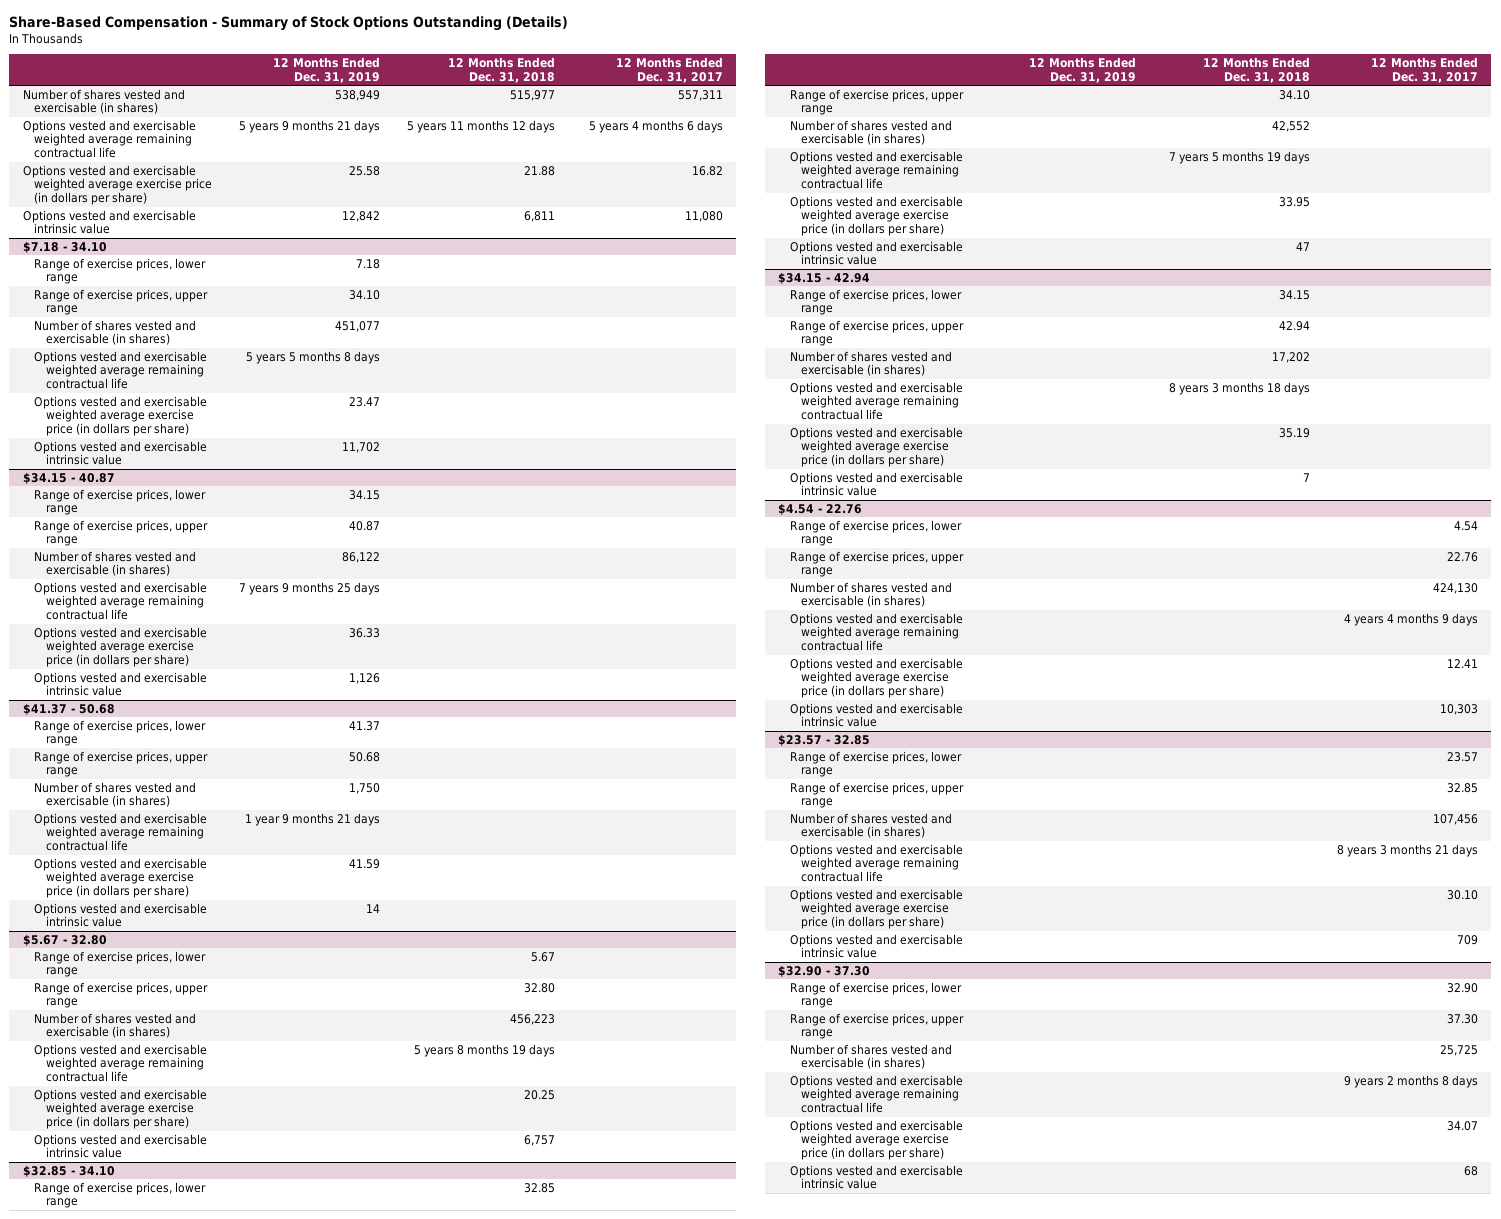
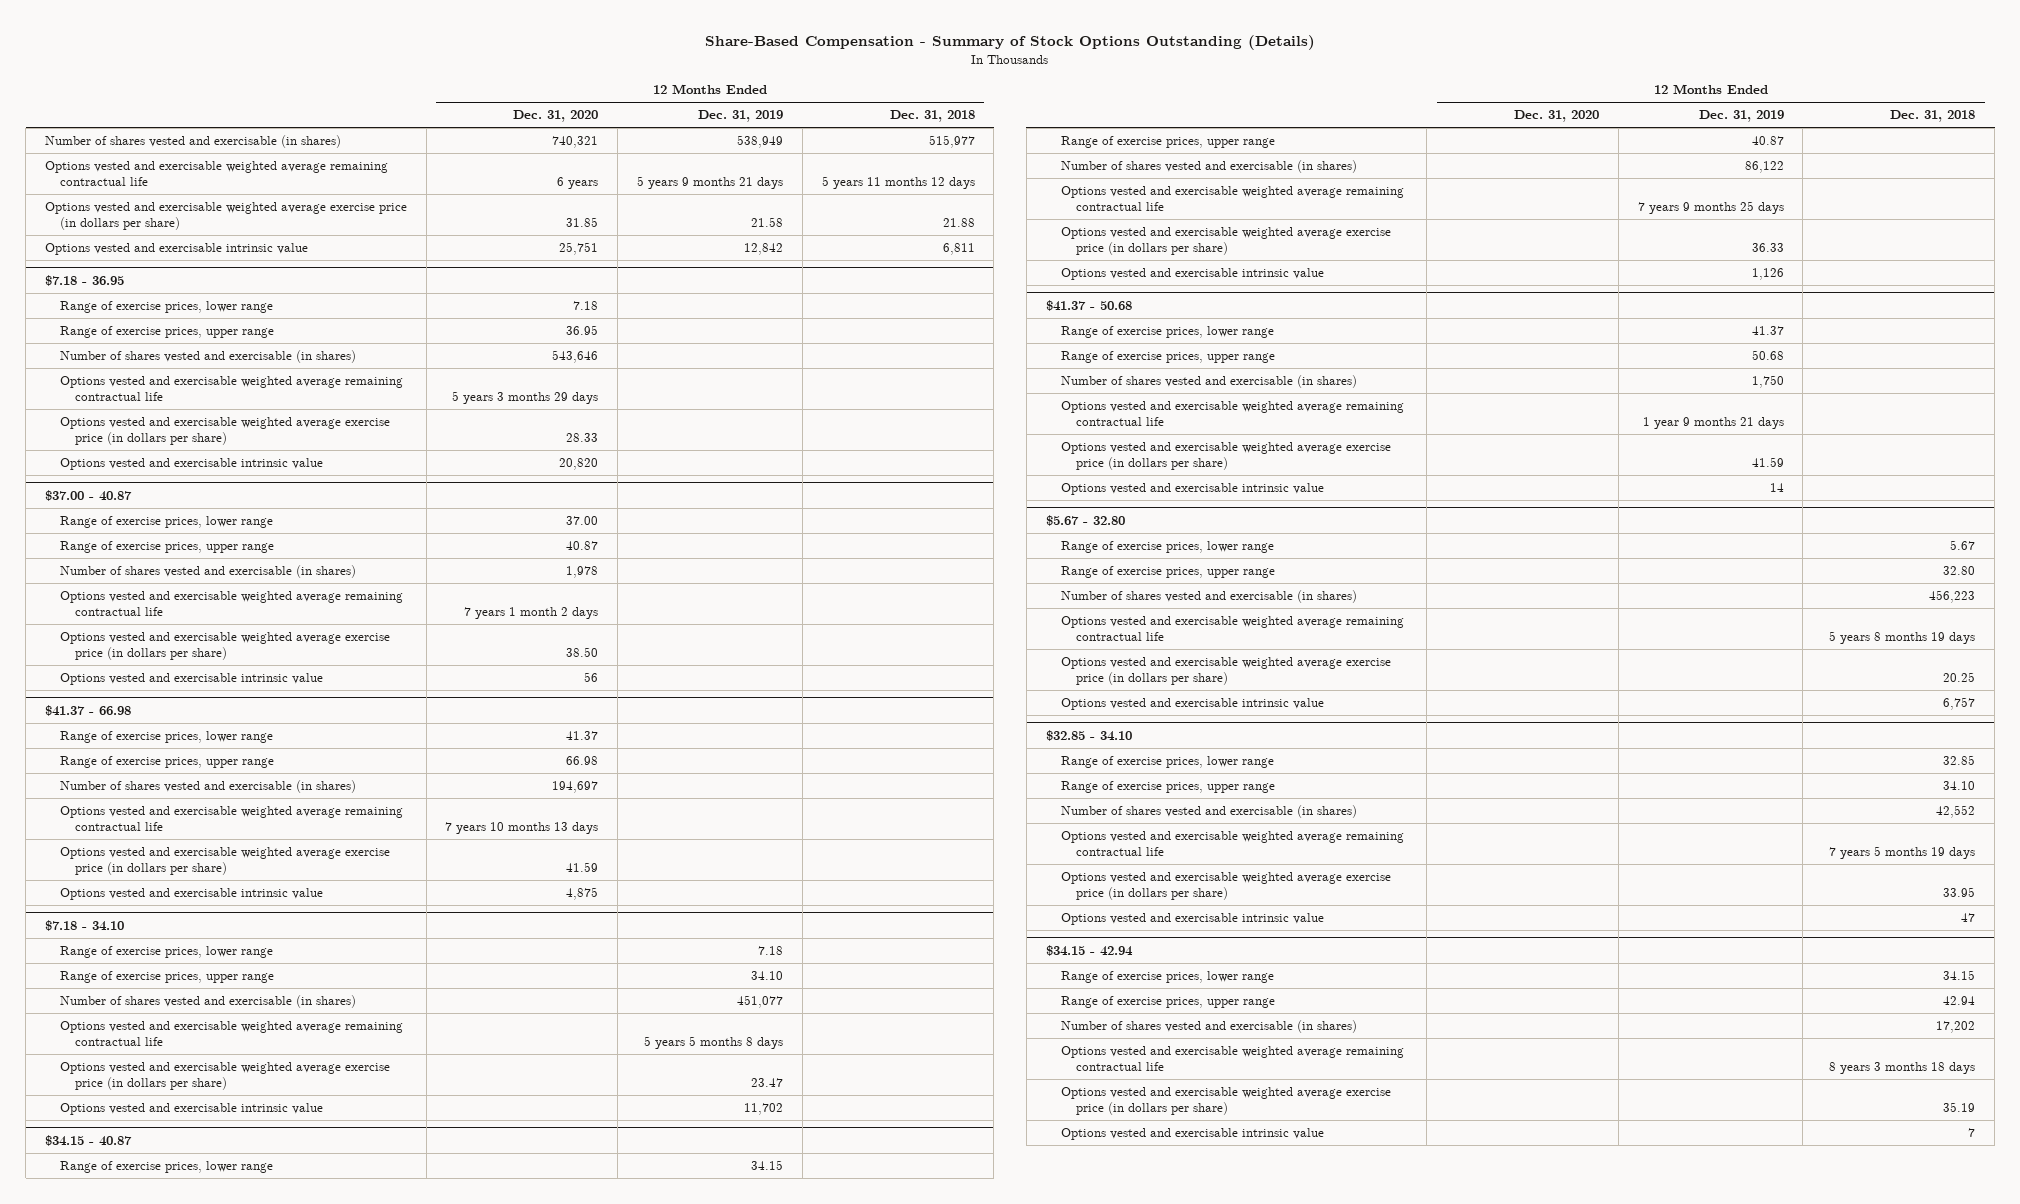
- | 12 Months Ended Dec. 31, 2019 | 12 Months Ended Dec. 31, 2018 | 12 Months Ended Dec. 31, 2017
+ | 12 Months Ended Dec. 31, 2020 | 12 Months Ended Dec. 31, 2019 | 12 Months Ended Dec. 31, 2018
- Options vested and exercisable weighted average exercise price (in dollars per share) | 25.58 | 21.88 | 16.82
+ Options vested and exercisable weighted average exercise price (in dollars per share) | 31.85 | 21.58 | 21.88
+ $7.18 - 36.95
+ Range of exercise prices, lower range | 7.18 | |
+ Range of exercise prices, upper range | 36.95 | |
+ Number of shares vested and exercisable (in shares) | 543,646 | |
+ Options vested and exercisable weighted average remaining contractual life | 5 years 3 months 29 days | |
+ Options vested and exercisable weighted average exercise price (in dollars per share) | 28.33 | |
+ Options vested and exercisable intrinsic value | 20,820 | |
+ $37.00 - 40.87
+ Range of exercise prices, lower range | 37.00 | |
+ Range of exercise prices, upper range | 40.87 | |
+ Number of shares vested and exercisable (in shares) | 1,978 | |
+ Options vested and exercisable weighted average remaining contractual life | 7 years 1 month 2 days | |
+ Options vested and exercisable weighted average exercise price (in dollars per share) | 38.50 | |
+ Options vested and exercisable intrinsic value | 56 | |
+ $41.37 - 66.98
+ Range of exercise prices, lower range | 41.37 | |
+ Range of exercise prices, upper range | 66.98 | |
+ Number of shares vested and exercisable (in shares) | 194,697 | |
+ Options vested and exercisable weighted average remaining contractual life | 7 years 10 months 13 days | |
+ Options vested and exercisable weighted average exercise price (in dollars per share) | 41.59 | |
+ Options vested and exercisable intrinsic value | 4,875 | |
- $4.54 - 22.76
- Range of exercise prices, lower range | | | 4.54
- Range of exercise prices, upper range | | | 22.76
- Number of shares vested and exercisable (in shares) | | | 424,130
- Options vested and exercisable weighted average remaining contractual life | | | 4 years 4 months 9 days
- Options vested and exercisable weighted average exercise price (in dollars per share) | | | 12.41
- Options vested and exercisable intrinsic value | | | 10,303
- $23.57 - 32.85
- Range of exercise prices, lower range | | | 23.57
- Range of exercise prices, upper range | | | 32.85
- Number of shares vested and exercisable (in shares) | | | 107,456
- Options vested and exercisable weighted average remaining contractual life | | | 8 years 3 months 21 days
- Options vested and exercisable weighted average exercise price (in dollars per share) | | | 30.10
- Options vested and exercisable intrinsic value | | | 709
- $32.90 - 37.30
- Range of exercise prices, lower range | | | 32.90
- Range of exercise prices, upper range | | | 37.30
- Number of shares vested and exercisable (in shares) | | | 25,725
- Options vested and exercisable weighted average remaining contractual life | | | 9 years 2 months 8 days
- Options vested and exercisable weighted average exercise price (in dollars per share) | | | 34.07
- Options vested and exercisable intrinsic value | | | 68

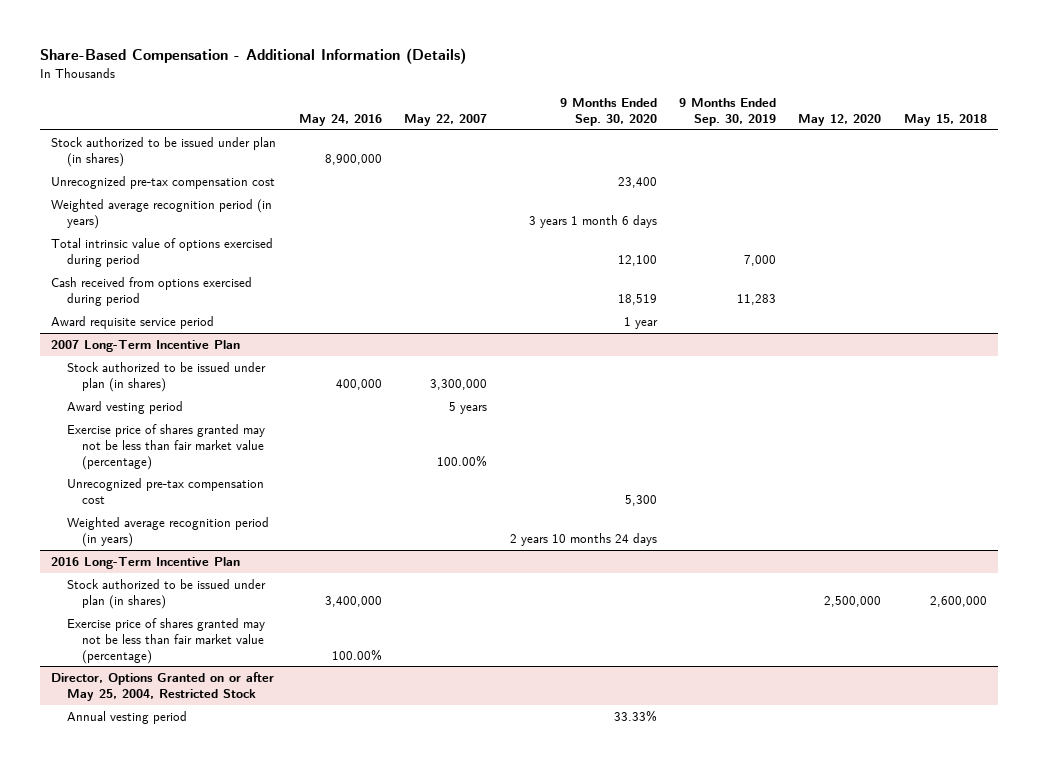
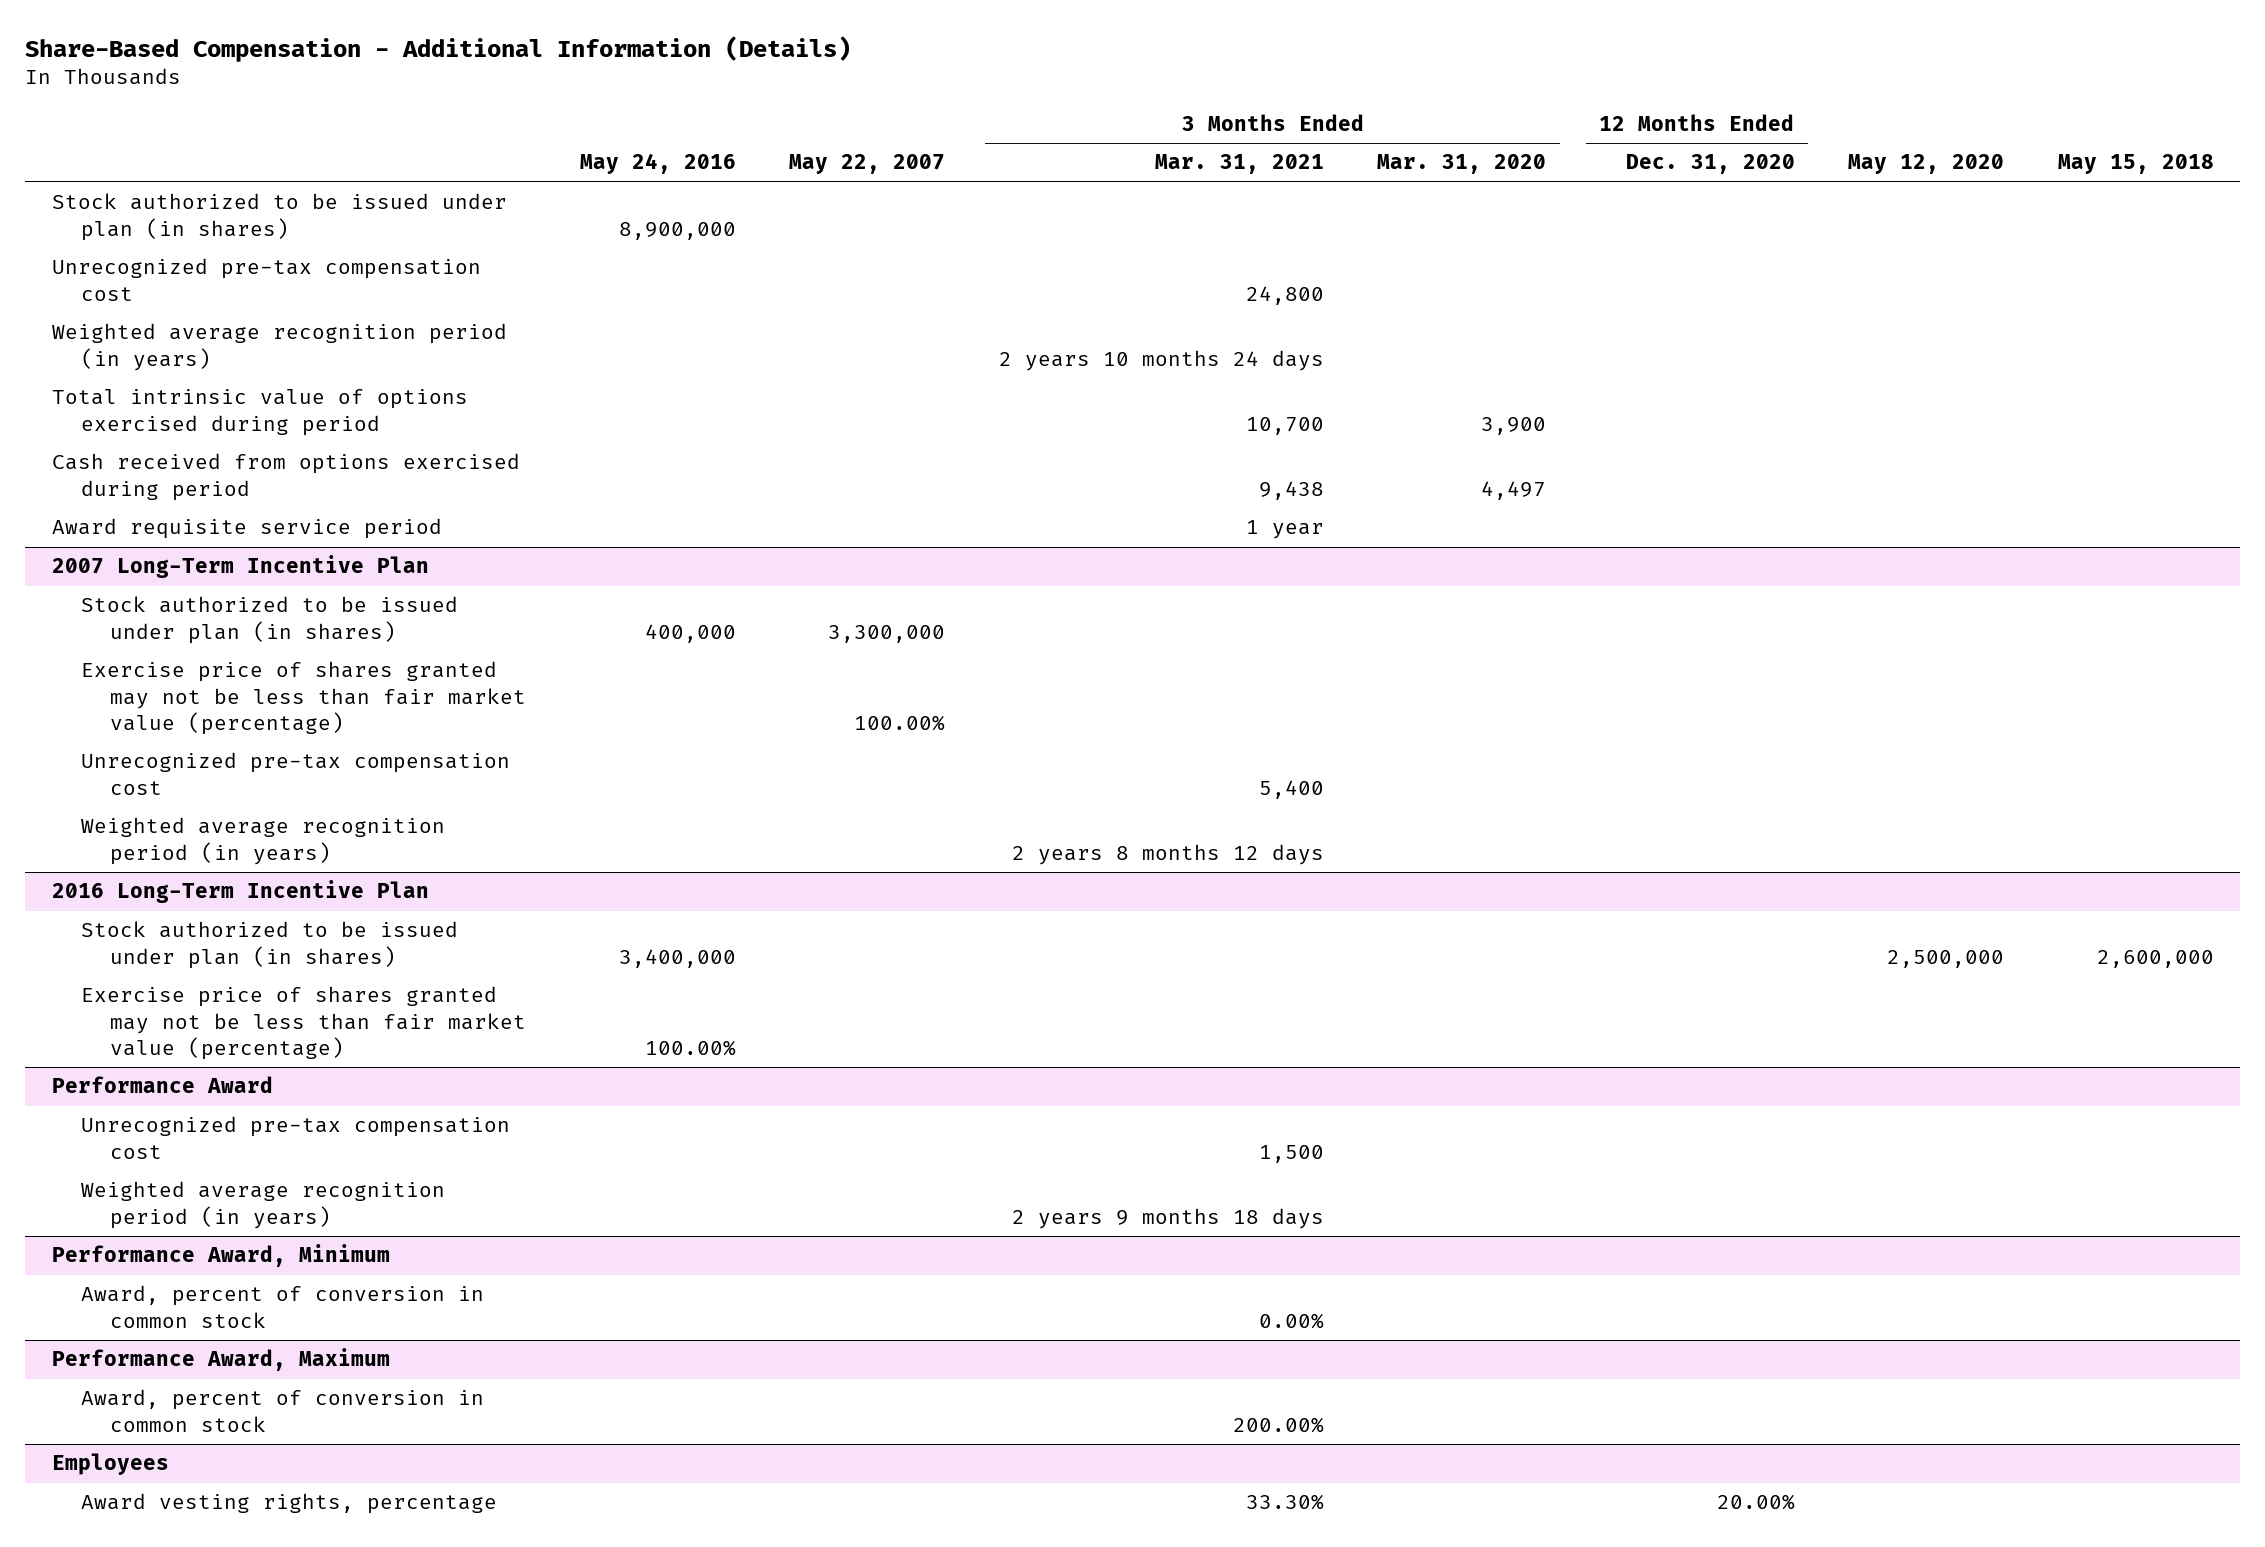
- | May 24, 2016 | May 22, 2007 | 9 Months Ended Sep. 30, 2020 | 9 Months Ended Sep. 30, 2019 | May 12, 2020 | May 15, 2018
+ | May 24, 2016 | May 22, 2007 | 3 Months Ended Mar. 31, 2021 | 3 Months Ended Mar. 31, 2020 | 12 Months Ended Dec. 31, 2020 | May 12, 2020 | May 15, 2018
@ 2007 Long-Term Incentive Plan
- Award vesting period | | 5 years | | | |
- Director, Options Granted on or after May 25, 2004, Restricted Stock
- Annual vesting period | | | 33.33% | | |
+ Performance Award
+ Unrecognized pre-tax compensation cost | | | 1,500 | | | |
+ Weighted average recognition period (in years) | | | 2 years 9 months 18 days | | | |
+ Performance Award, Minimum
+ Award, percent of conversion in common stock | | | 0.00% | | | |
+ Performance Award, Maximum
+ Award, percent of conversion in common stock | | | 200.00% | | | |
+ Employees
+ Award vesting rights, percentage | | | 33.30% | | 20.00% | |

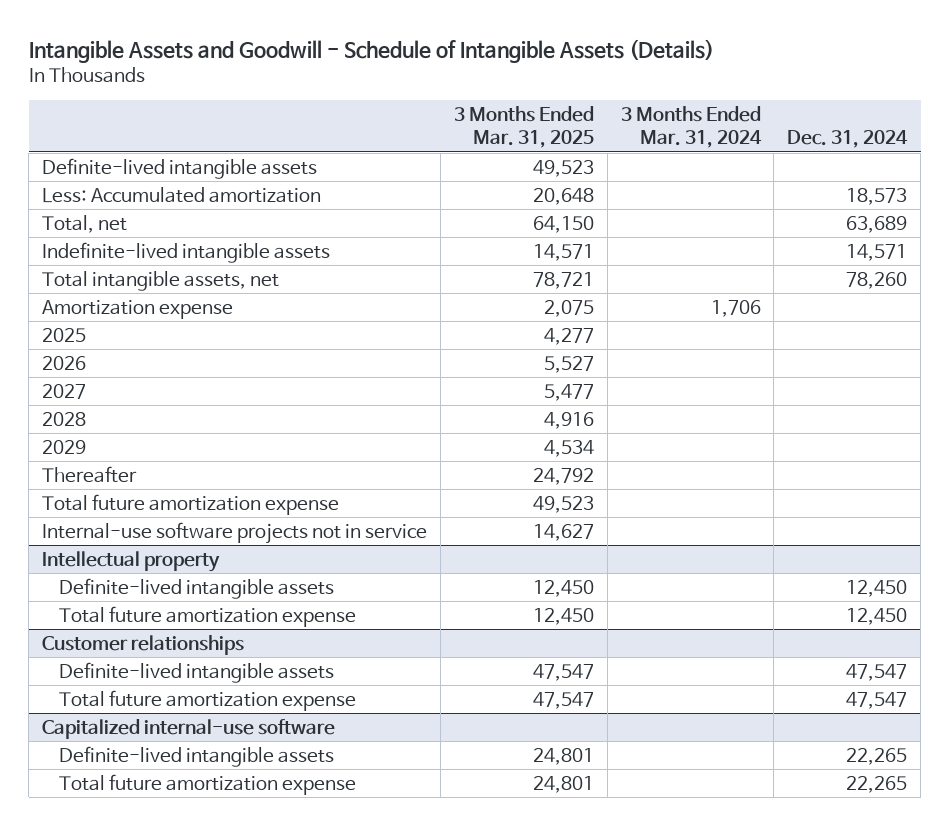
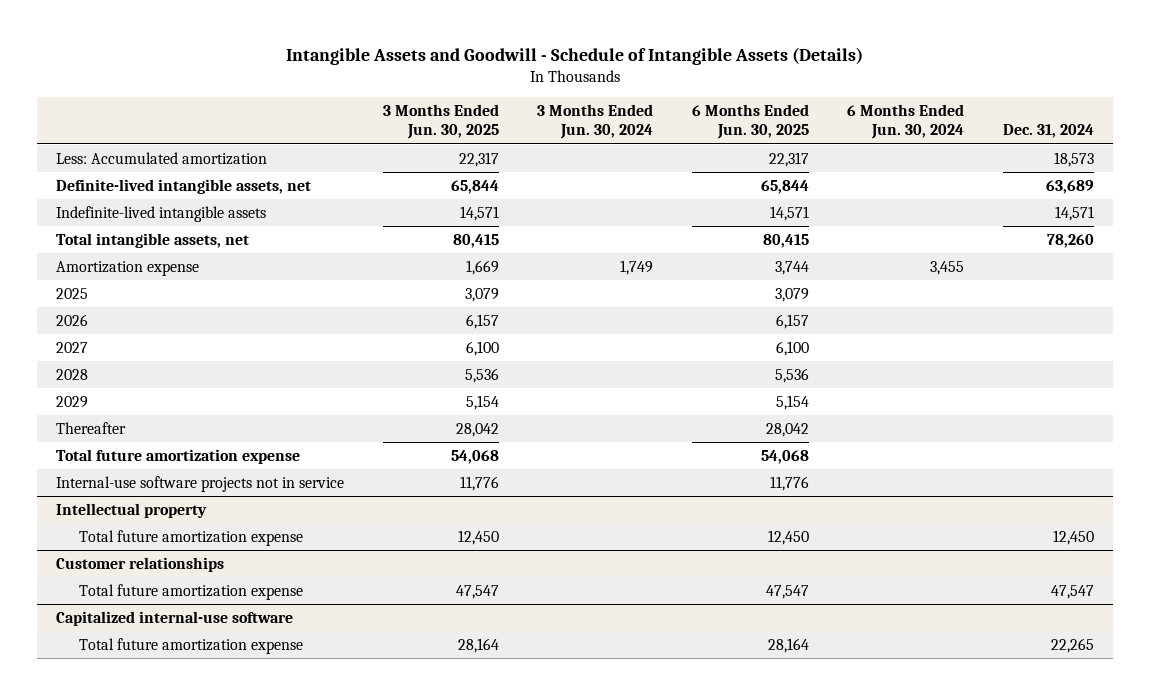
- | 3 Months Ended Mar. 31, 2025 | 3 Months Ended Mar. 31, 2024 | Dec. 31, 2024
+ | 3 Months Ended Jun. 30, 2025 | 3 Months Ended Jun. 30, 2024 | 6 Months Ended Jun. 30, 2025 | 6 Months Ended Jun. 30, 2024 | Dec. 31, 2024
- Definite-lived intangible assets | 49,523 | |
- Total, net | 64,150 | | 63,689
+ Definite-lived intangible assets, net | 65,844 | | 65,844 | | 63,689
@ Intellectual property
- Definite-lived intangible assets | 12,450 | | 12,450
@ Customer relationships
- Definite-lived intangible assets | 47,547 | | 47,547
@ Capitalized internal-use software
- Definite-lived intangible assets | 24,801 | | 22,265

